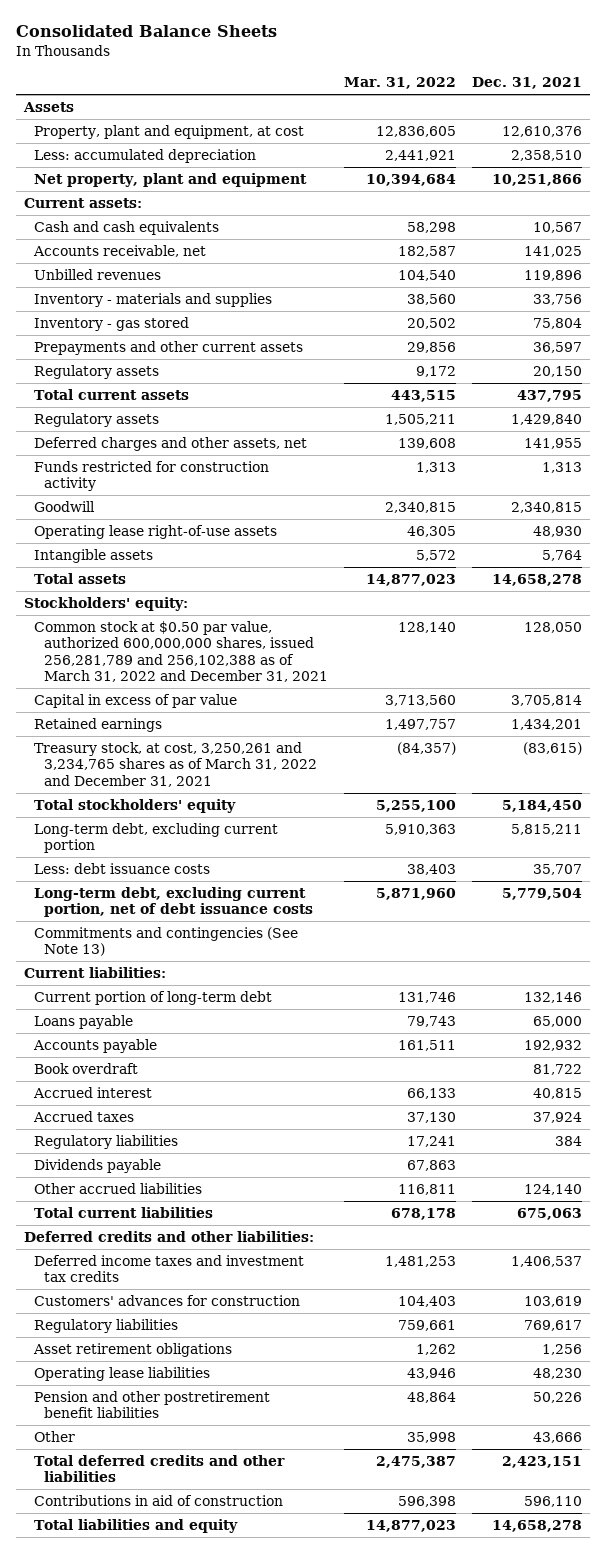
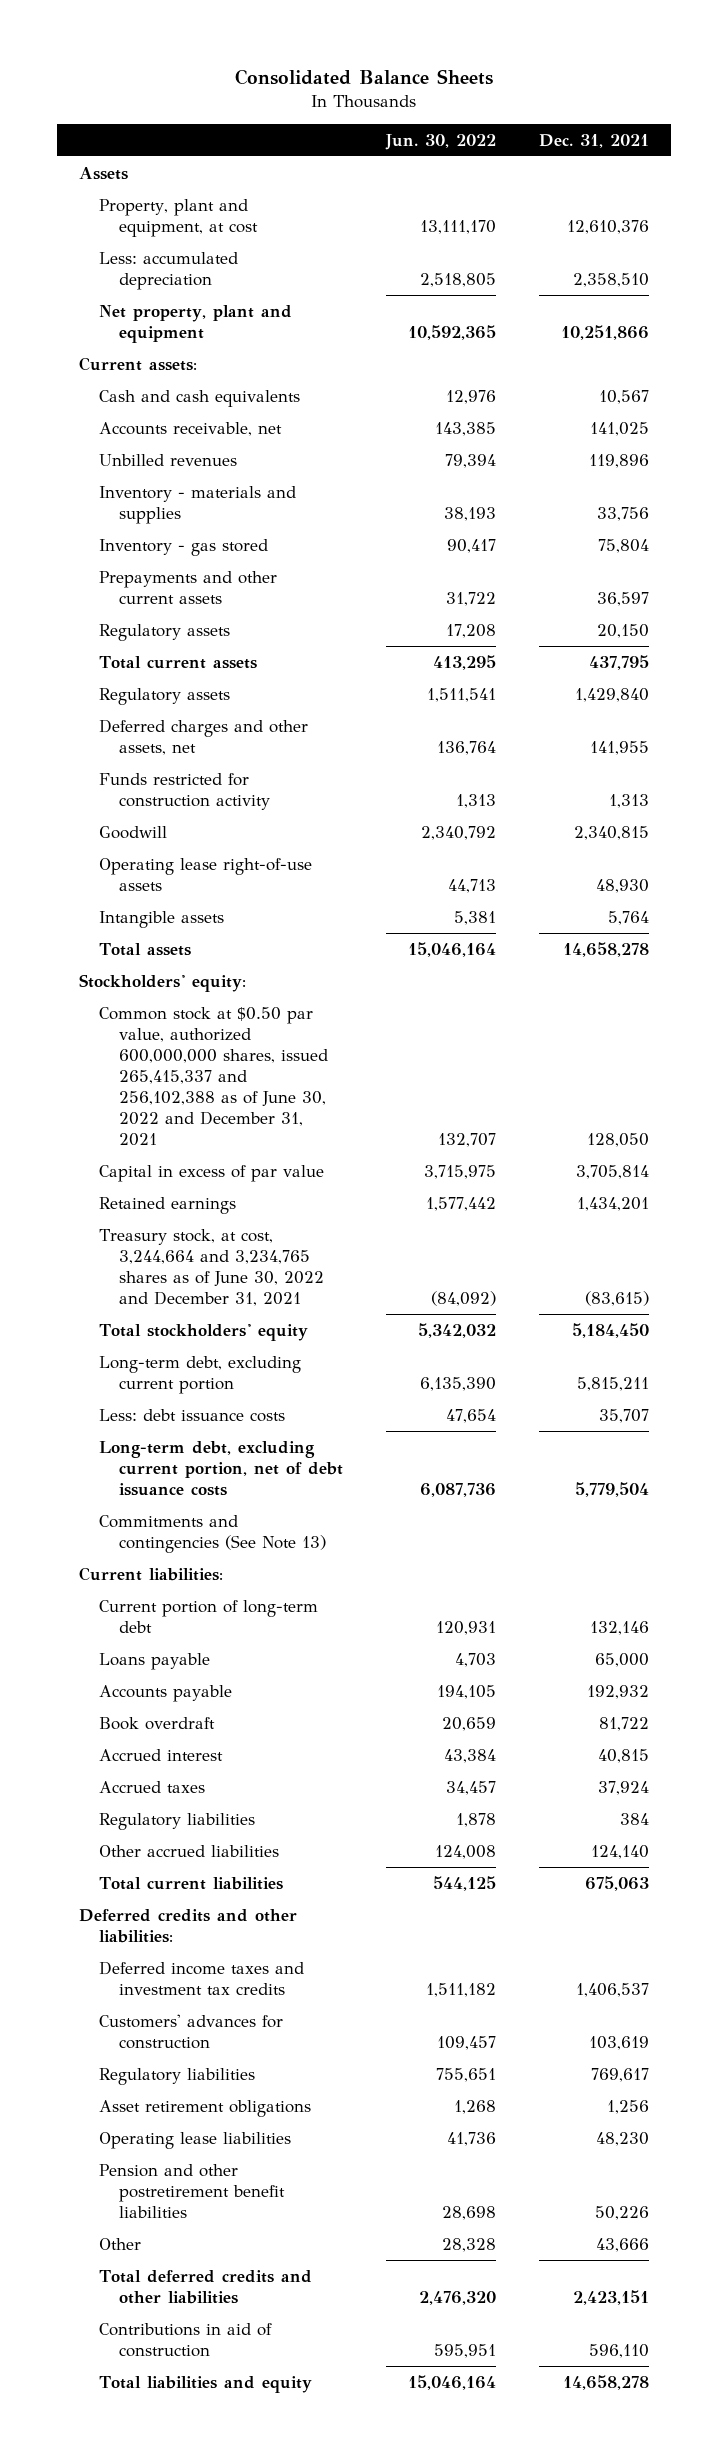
- | Mar. 31, 2022 | Dec. 31, 2021
+ | Jun. 30, 2022 | Dec. 31, 2021
- Common stock at $0.50 par value, authorized 600,000,000 shares, issued 256,281,789 and 256,102,388 as of March 31, 2022 and December 31, 2021 | 128,140 | 128,050
+ Common stock at $0.50 par value, authorized 600,000,000 shares, issued 265,415,337 and 256,102,388 as of June 30, 2022 and December 31, 2021 | 132,707 | 128,050
- Treasury stock, at cost, 3,250,261 and 3,234,765 shares as of March 31, 2022 and December 31, 2021 | (84,357) | (83,615)
+ Treasury stock, at cost, 3,244,664 and 3,234,765 shares as of June 30, 2022 and December 31, 2021 | (84,092) | (83,615)
- Dividends payable | 67,863 |

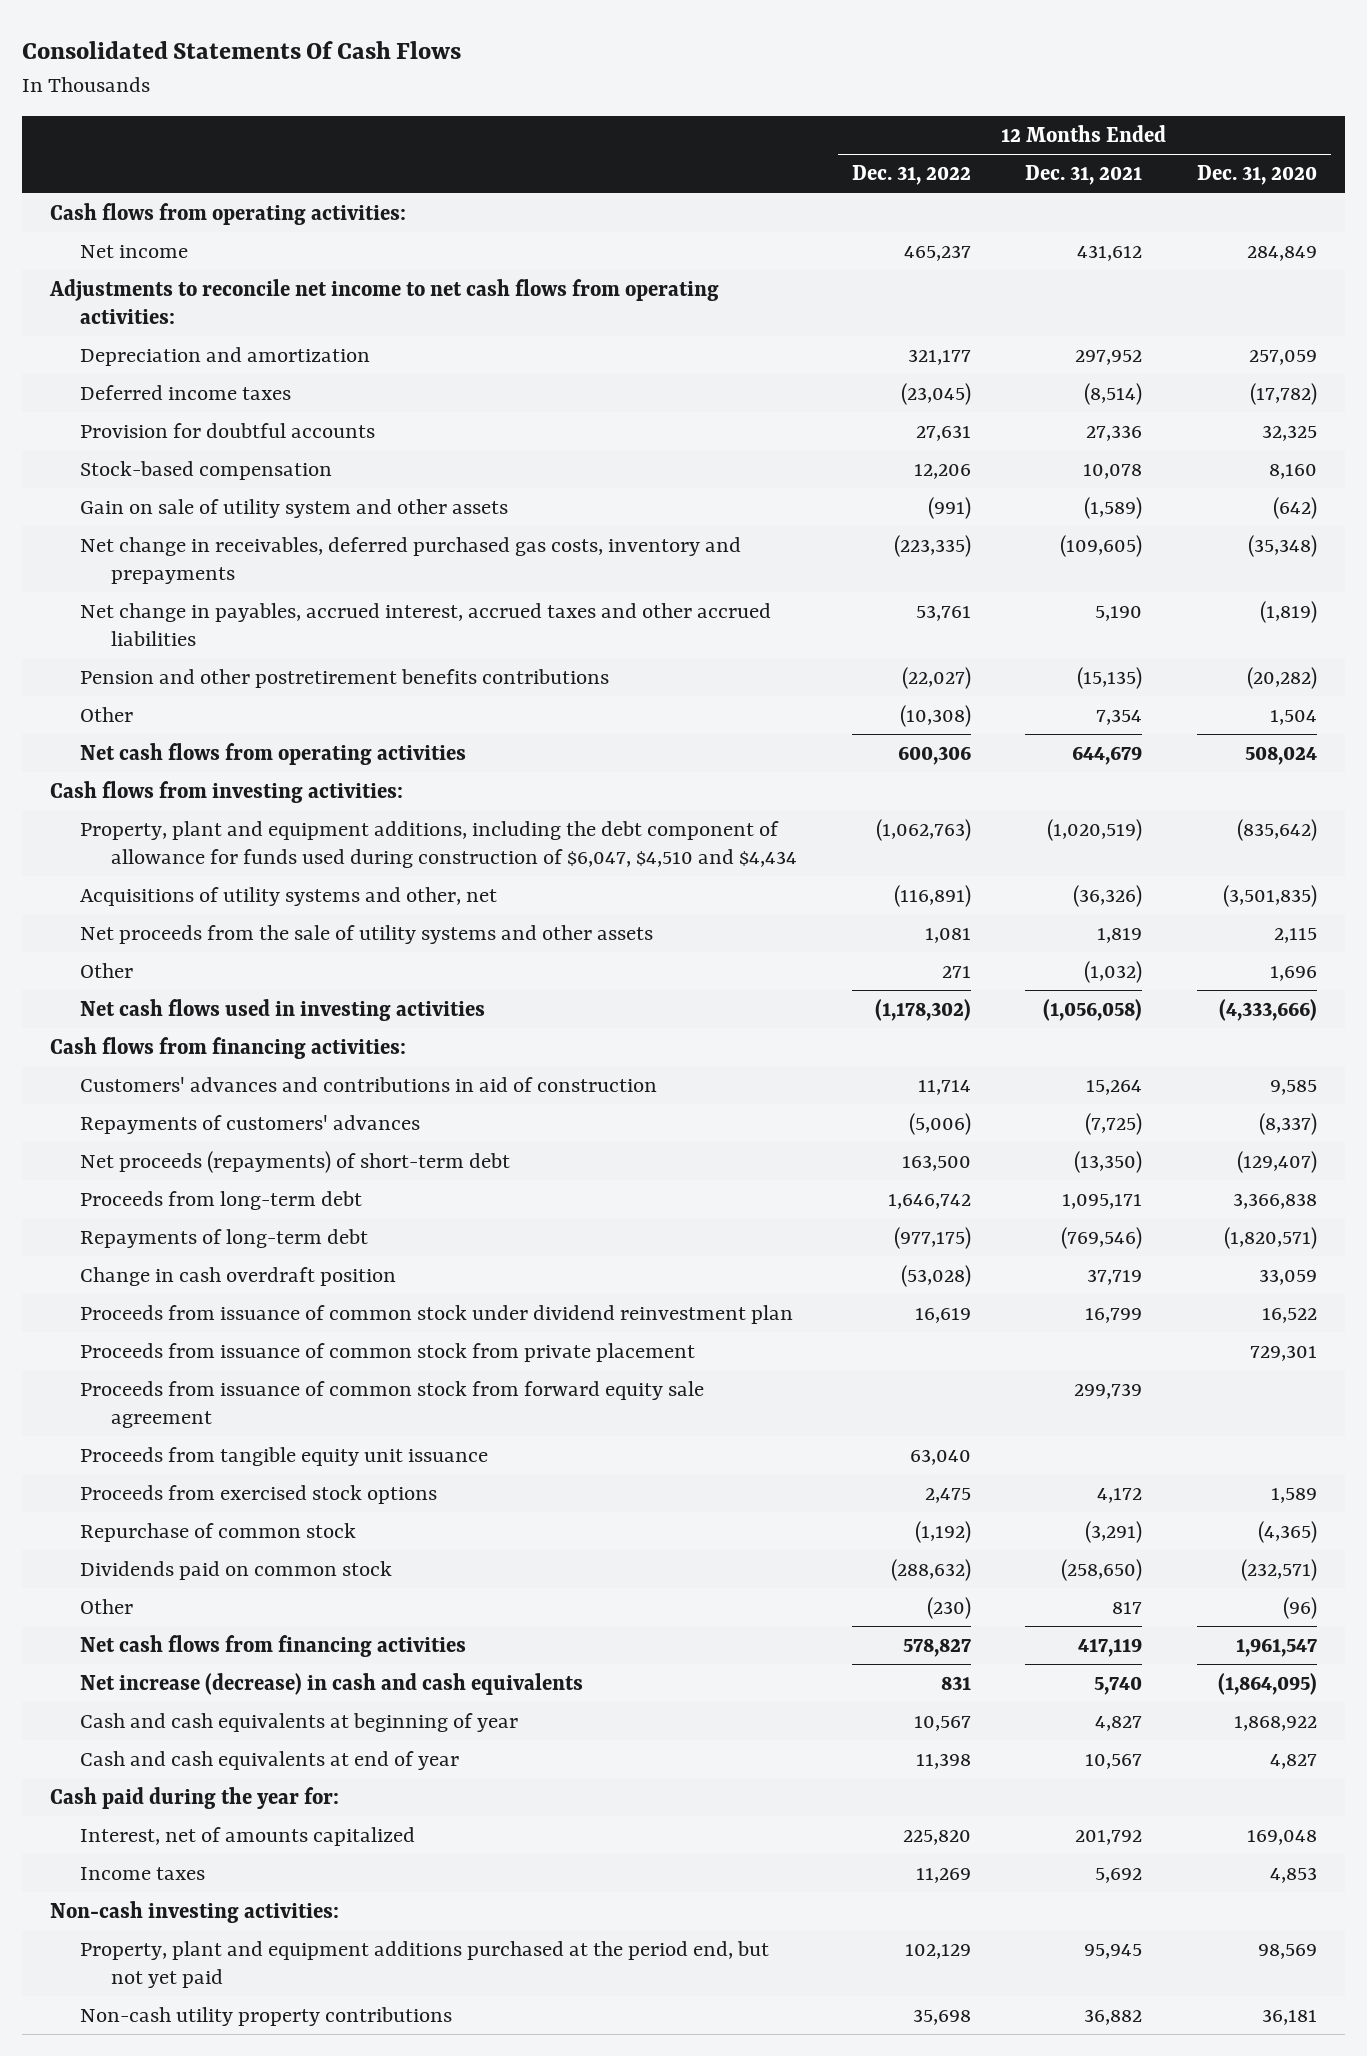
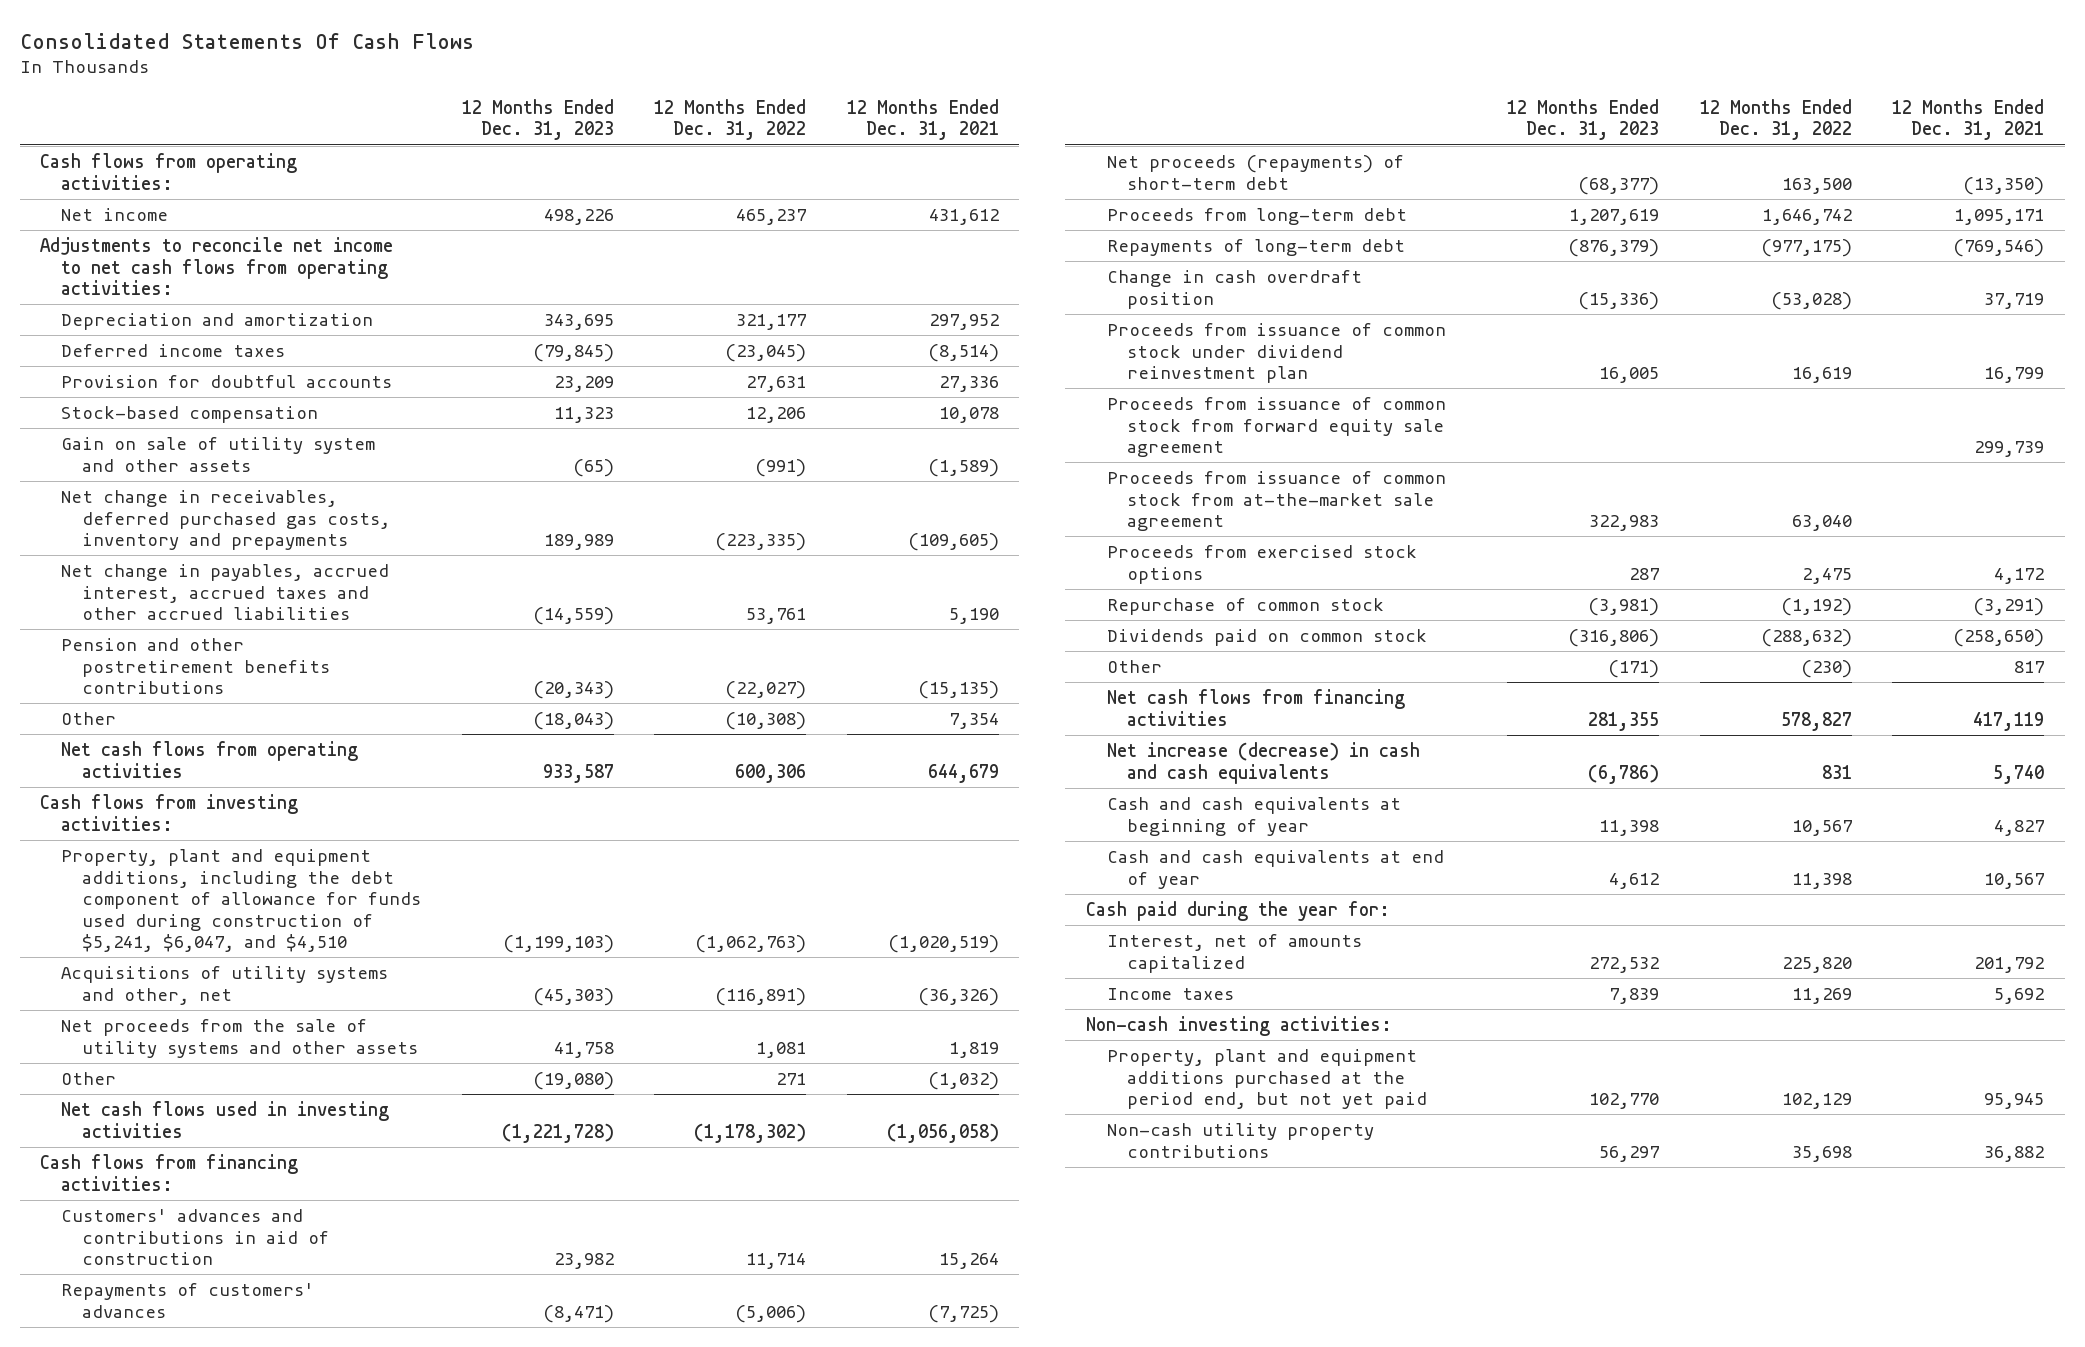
- | 12 Months Ended Dec. 31, 2022 | 12 Months Ended Dec. 31, 2021 | 12 Months Ended Dec. 31, 2020
+ | 12 Months Ended Dec. 31, 2023 | 12 Months Ended Dec. 31, 2022 | 12 Months Ended Dec. 31, 2021
- Property, plant and equipment additions, including the debt component of allowance for funds used during construction of $6,047, $4,510 and $4,434 | (1,062,763) | (1,020,519) | (835,642)
+ Property, plant and equipment additions, including the debt component of allowance for funds used during construction of $5,241, $6,047, and $4,510 | (1,199,103) | (1,062,763) | (1,020,519)
- Proceeds from issuance of common stock from private placement | | | 729,301
- Proceeds from tangible equity unit issuance | 63,040 | |
+ Proceeds from issuance of common stock from at-the-market sale agreement | 322,983 | 63,040 |

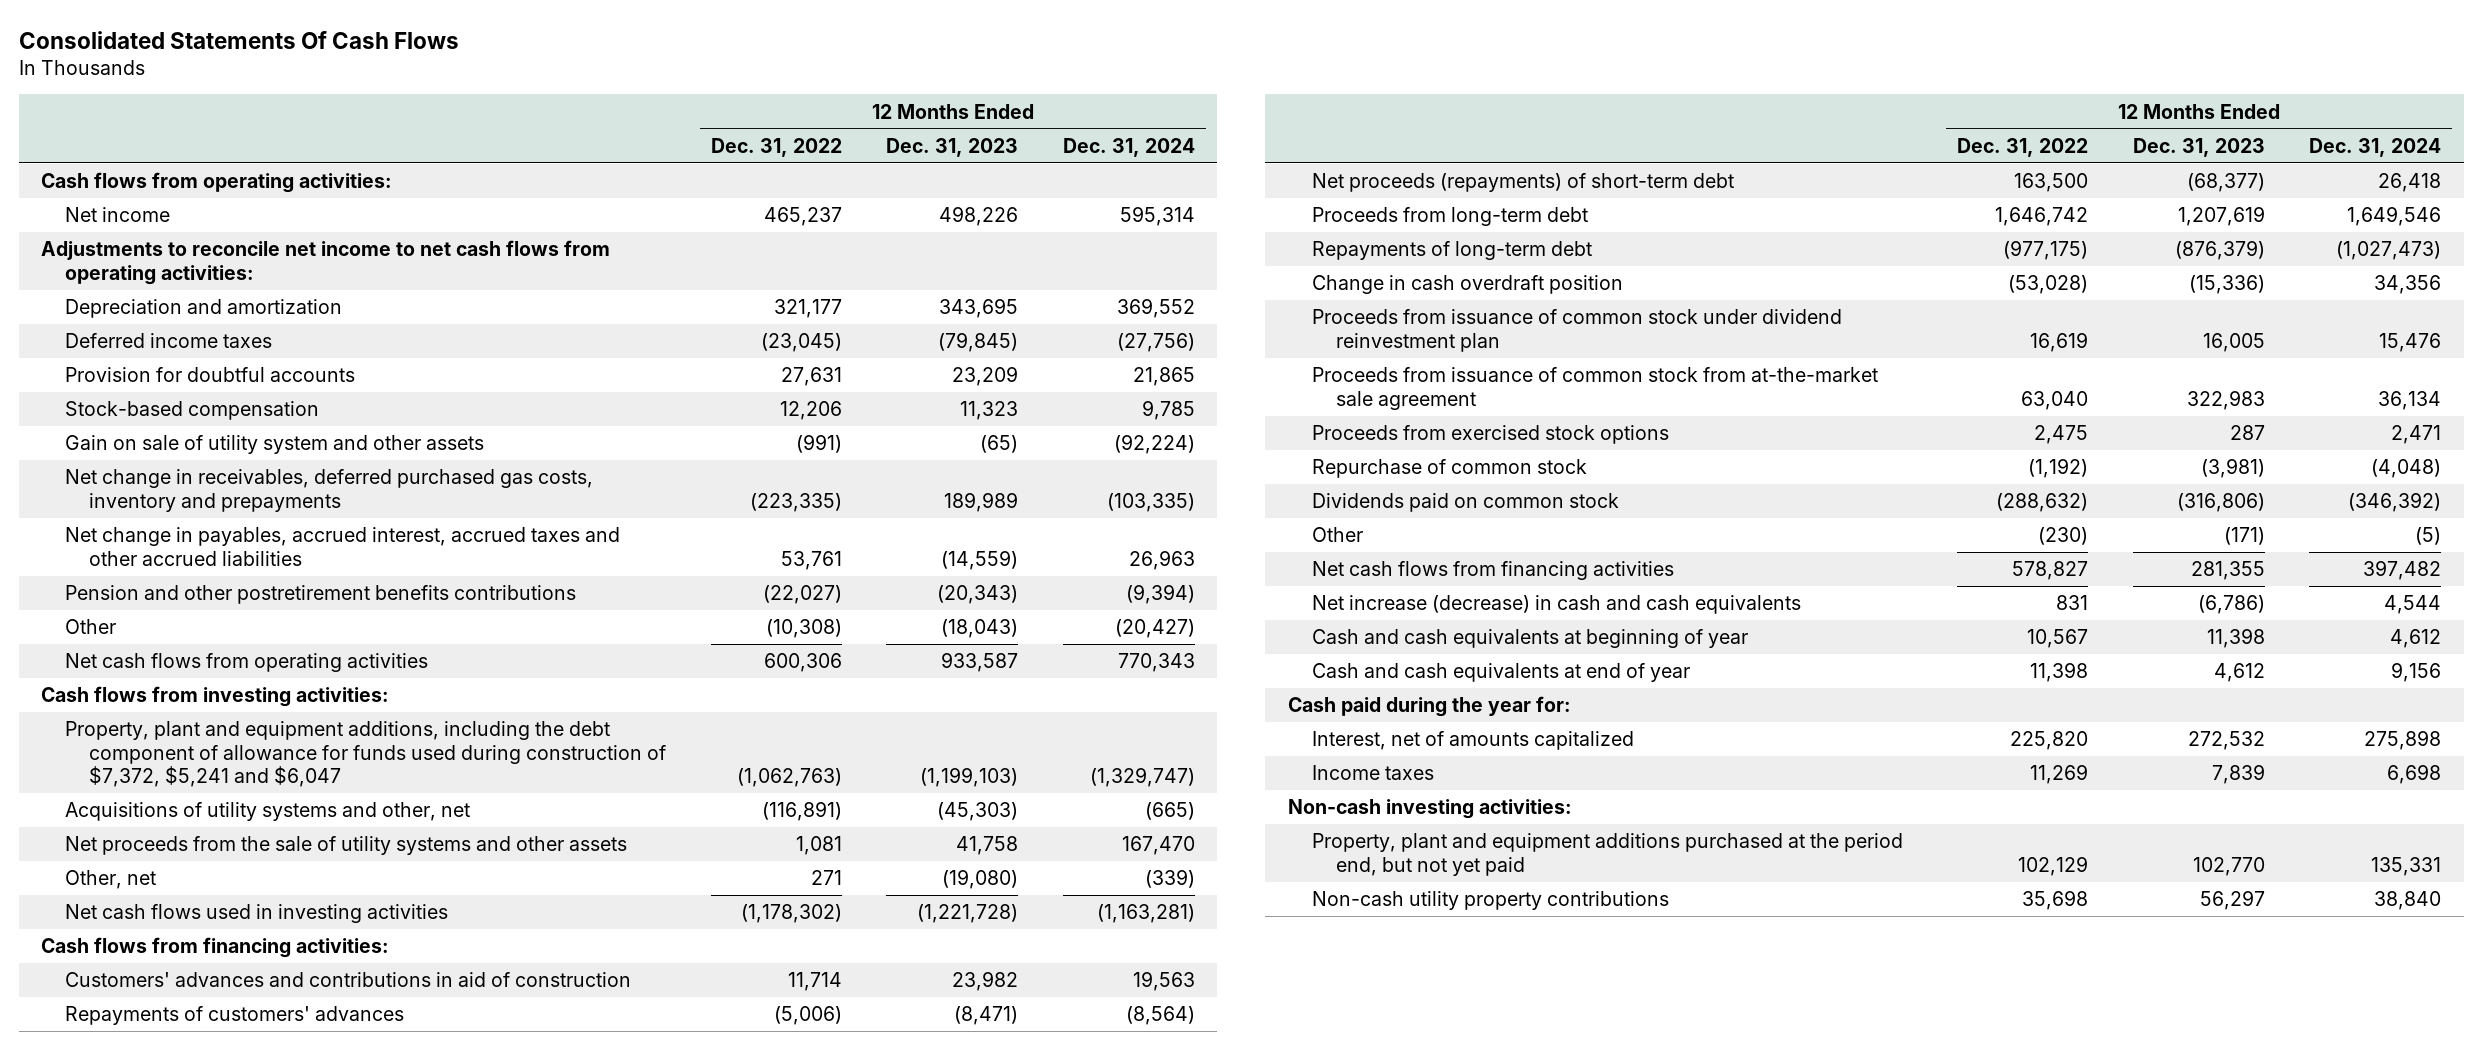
- | 12 Months Ended Dec. 31, 2023 | 12 Months Ended Dec. 31, 2022 | 12 Months Ended Dec. 31, 2021
+ | 12 Months Ended Dec. 31, 2022 | 12 Months Ended Dec. 31, 2023 | 12 Months Ended Dec. 31, 2024
- Property, plant and equipment additions, including the debt component of allowance for funds used during construction of $5,241, $6,047, and $4,510 | (1,199,103) | (1,062,763) | (1,020,519)
+ Property, plant and equipment additions, including the debt component of allowance for funds used during construction of $7,372, $5,241 and $6,047 | (1,062,763) | (1,199,103) | (1,329,747)
- Other | (19,080) | 271 | (1,032)
+ Other, net | 271 | (19,080) | (339)
- Proceeds from issuance of common stock from forward equity sale agreement | | | 299,739

